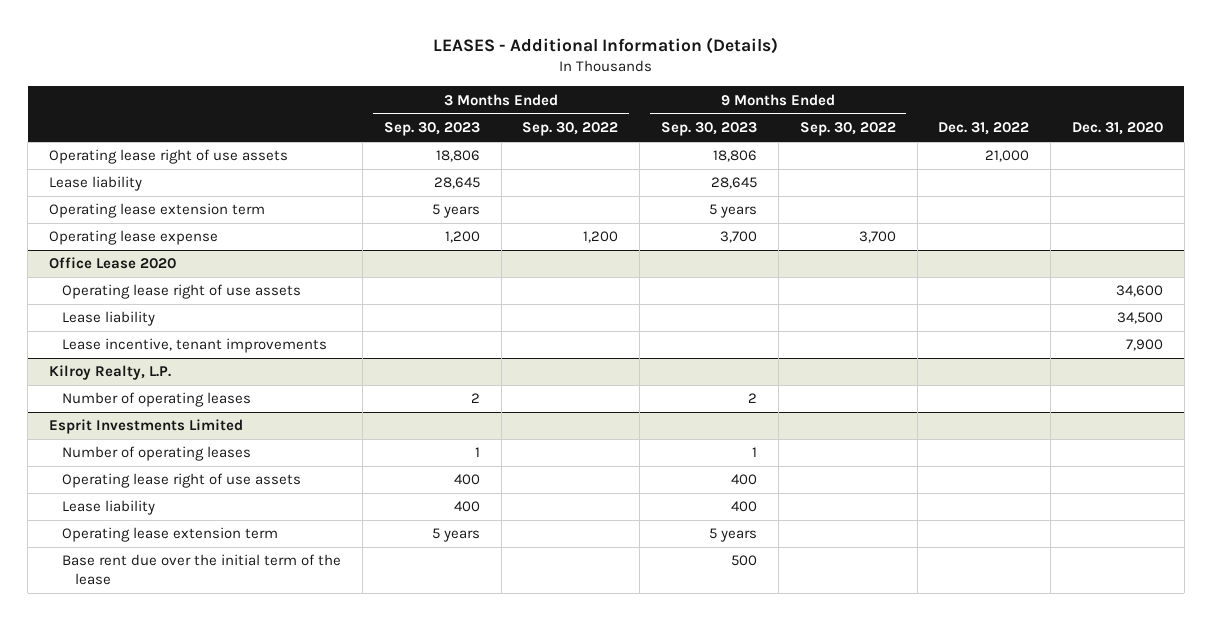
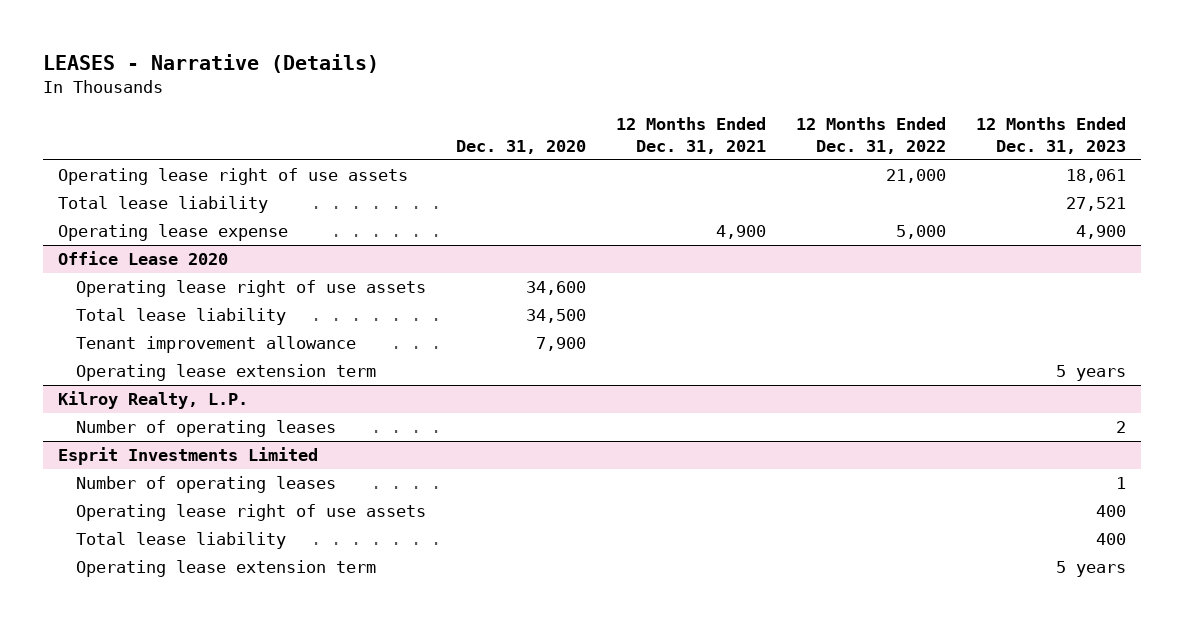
- LEASES - Additional Information (Details)
+ LEASES - Narrative (Details)
- | 3 Months Ended Sep. 30, 2023 | 3 Months Ended Sep. 30, 2022 | 9 Months Ended Sep. 30, 2023 | 9 Months Ended Sep. 30, 2022 | Dec. 31, 2022 | Dec. 31, 2020
+ | Dec. 31, 2020 | 12 Months Ended Dec. 31, 2021 | 12 Months Ended Dec. 31, 2022 | 12 Months Ended Dec. 31, 2023
- Lease liability | 28,645 | | 28,645 | | |
- Operating lease extension term | 5 years | | 5 years | | |
+ Total lease liability | | | | 27,521
@ Office Lease 2020
- Lease liability | | | | | | 34,500
- Lease incentive, tenant improvements | | | | | | 7,900
+ Total lease liability | 34,500 | | |
+ Tenant improvement allowance | 7,900 | | |
+ Operating lease extension term | | | | 5 years
@ Esprit Investments Limited
- Lease liability | 400 | | 400 | | |
+ Total lease liability | | | | 400
- Base rent due over the initial term of the lease | | | 500 | | |

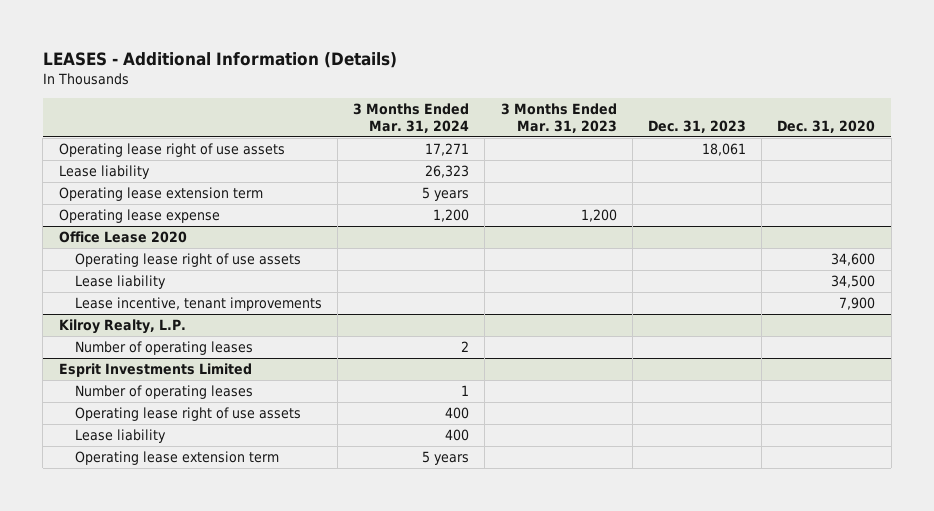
- LEASES - Narrative (Details)
+ LEASES - Additional Information (Details)
- | Dec. 31, 2020 | 12 Months Ended Dec. 31, 2021 | 12 Months Ended Dec. 31, 2022 | 12 Months Ended Dec. 31, 2023
+ | 3 Months Ended Mar. 31, 2024 | 3 Months Ended Mar. 31, 2023 | Dec. 31, 2023 | Dec. 31, 2020
- Total lease liability | | | | 27,521
+ Lease liability | 26,323 | | |
+ Operating lease extension term | 5 years | | |
@ Office Lease 2020
- Total lease liability | 34,500 | | |
- Tenant improvement allowance | 7,900 | | |
- Operating lease extension term | | | | 5 years
+ Lease liability | | | | 34,500
+ Lease incentive, tenant improvements | | | | 7,900
@ Esprit Investments Limited
- Total lease liability | | | | 400
+ Lease liability | 400 | | |

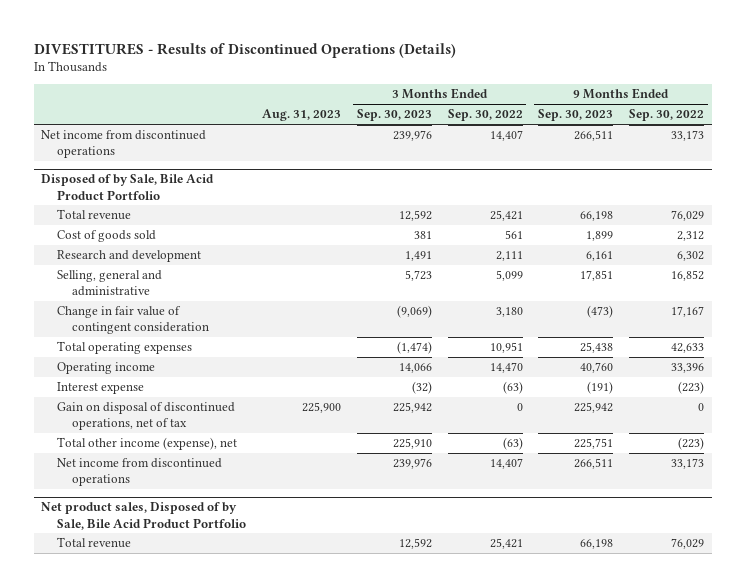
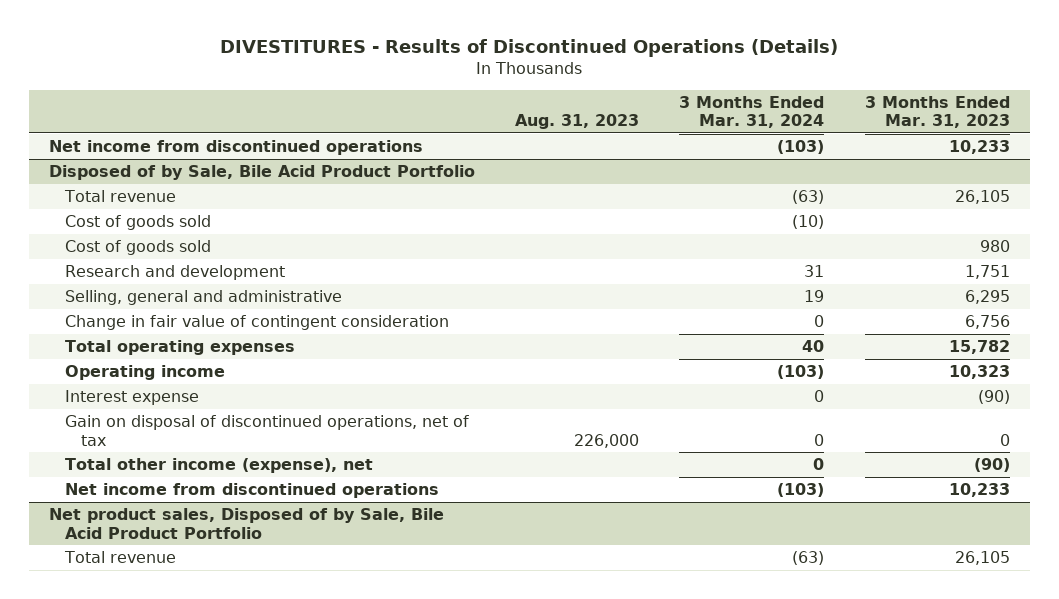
- | Aug. 31, 2023 | 3 Months Ended Sep. 30, 2023 | 3 Months Ended Sep. 30, 2022 | 9 Months Ended Sep. 30, 2023 | 9 Months Ended Sep. 30, 2022
+ | Aug. 31, 2023 | 3 Months Ended Mar. 31, 2024 | 3 Months Ended Mar. 31, 2023
@ Disposed of by Sale, Bile Acid Product Portfolio
+ Cost of goods sold | | | 980
- Gain on disposal of discontinued operations, net of tax | 225,900 | 225,942 | 0 | 225,942 | 0
+ Gain on disposal of discontinued operations, net of tax | 226,000 | 0 | 0

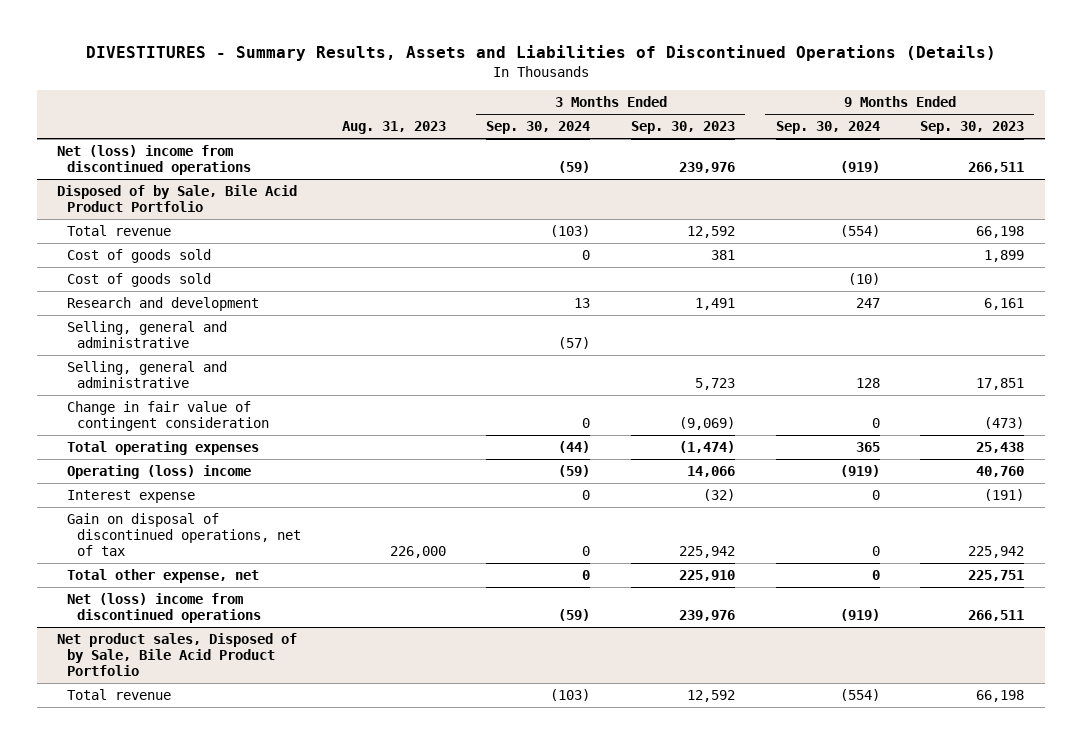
- DIVESTITURES - Results of Discontinued Operations (Details)
+ DIVESTITURES - Summary Results, Assets and Liabilities of Discontinued Operations (Details)
- | Aug. 31, 2023 | 3 Months Ended Mar. 31, 2024 | 3 Months Ended Mar. 31, 2023
+ | Aug. 31, 2023 | 3 Months Ended Sep. 30, 2024 | 3 Months Ended Sep. 30, 2023 | 9 Months Ended Sep. 30, 2024 | 9 Months Ended Sep. 30, 2023
- Net income from discontinued operations | | (103) | 10,233
+ Net (loss) income from discontinued operations | | (59) | 239,976 | (919) | 266,511
@ Disposed of by Sale, Bile Acid Product Portfolio
+ Selling, general and administrative | | | 5,723 | 128 | 17,851
- Operating income | | (103) | 10,323
+ Operating (loss) income | | (59) | 14,066 | (919) | 40,760
- Total other income (expense), net | | 0 | (90)
- Net income from discontinued operations | | (103) | 10,233
+ Total other expense, net | | 0 | 225,910 | 0 | 225,751
+ Net (loss) income from discontinued operations | | (59) | 239,976 | (919) | 266,511

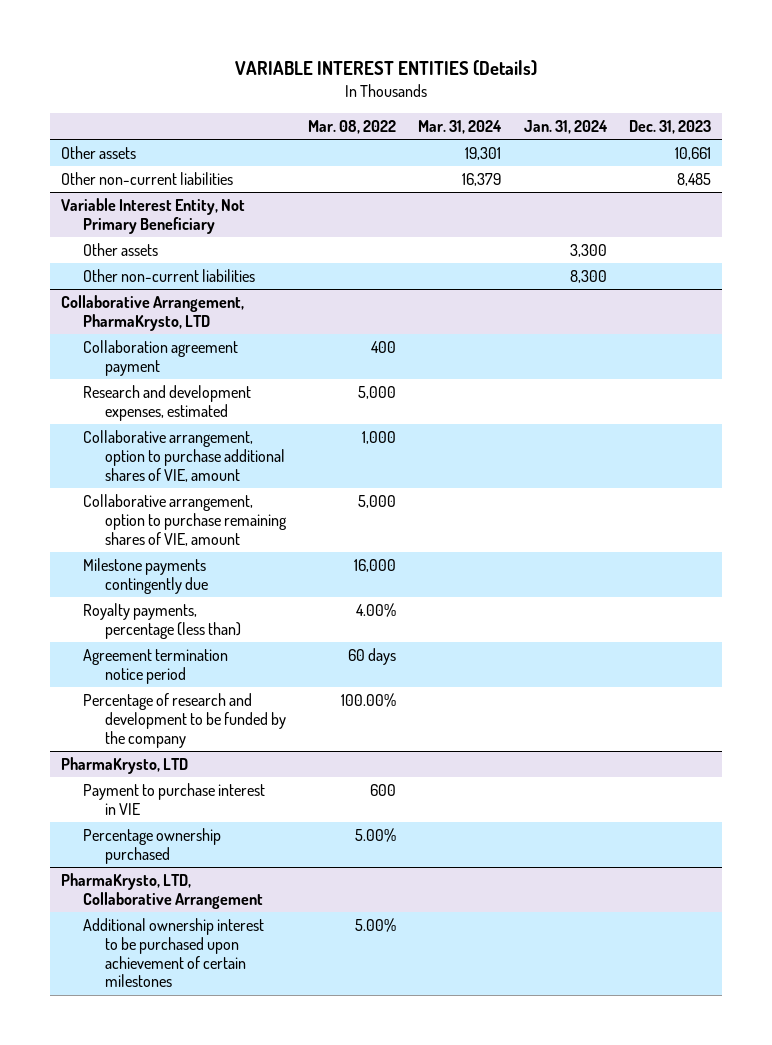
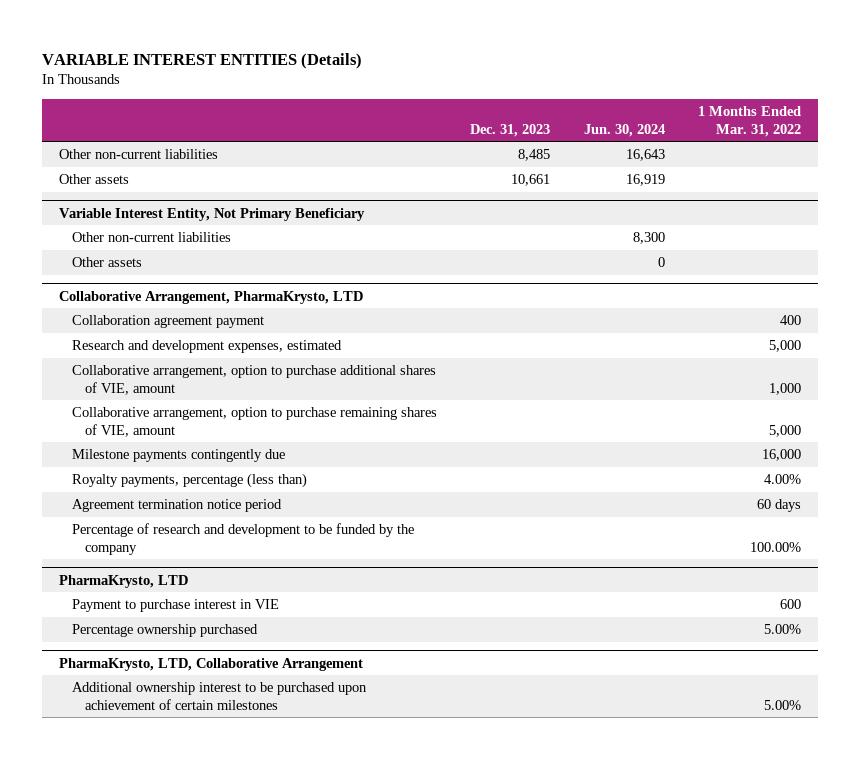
- | Mar. 08, 2022 | Mar. 31, 2024 | Jan. 31, 2024 | Dec. 31, 2023
+ | Dec. 31, 2023 | Jun. 30, 2024 | 1 Months Ended Mar. 31, 2022
moved down: Other assets | 10,661 | 16,919 |
@ Variable Interest Entity, Not Primary Beneficiary
moved down: Other assets | | 0 |

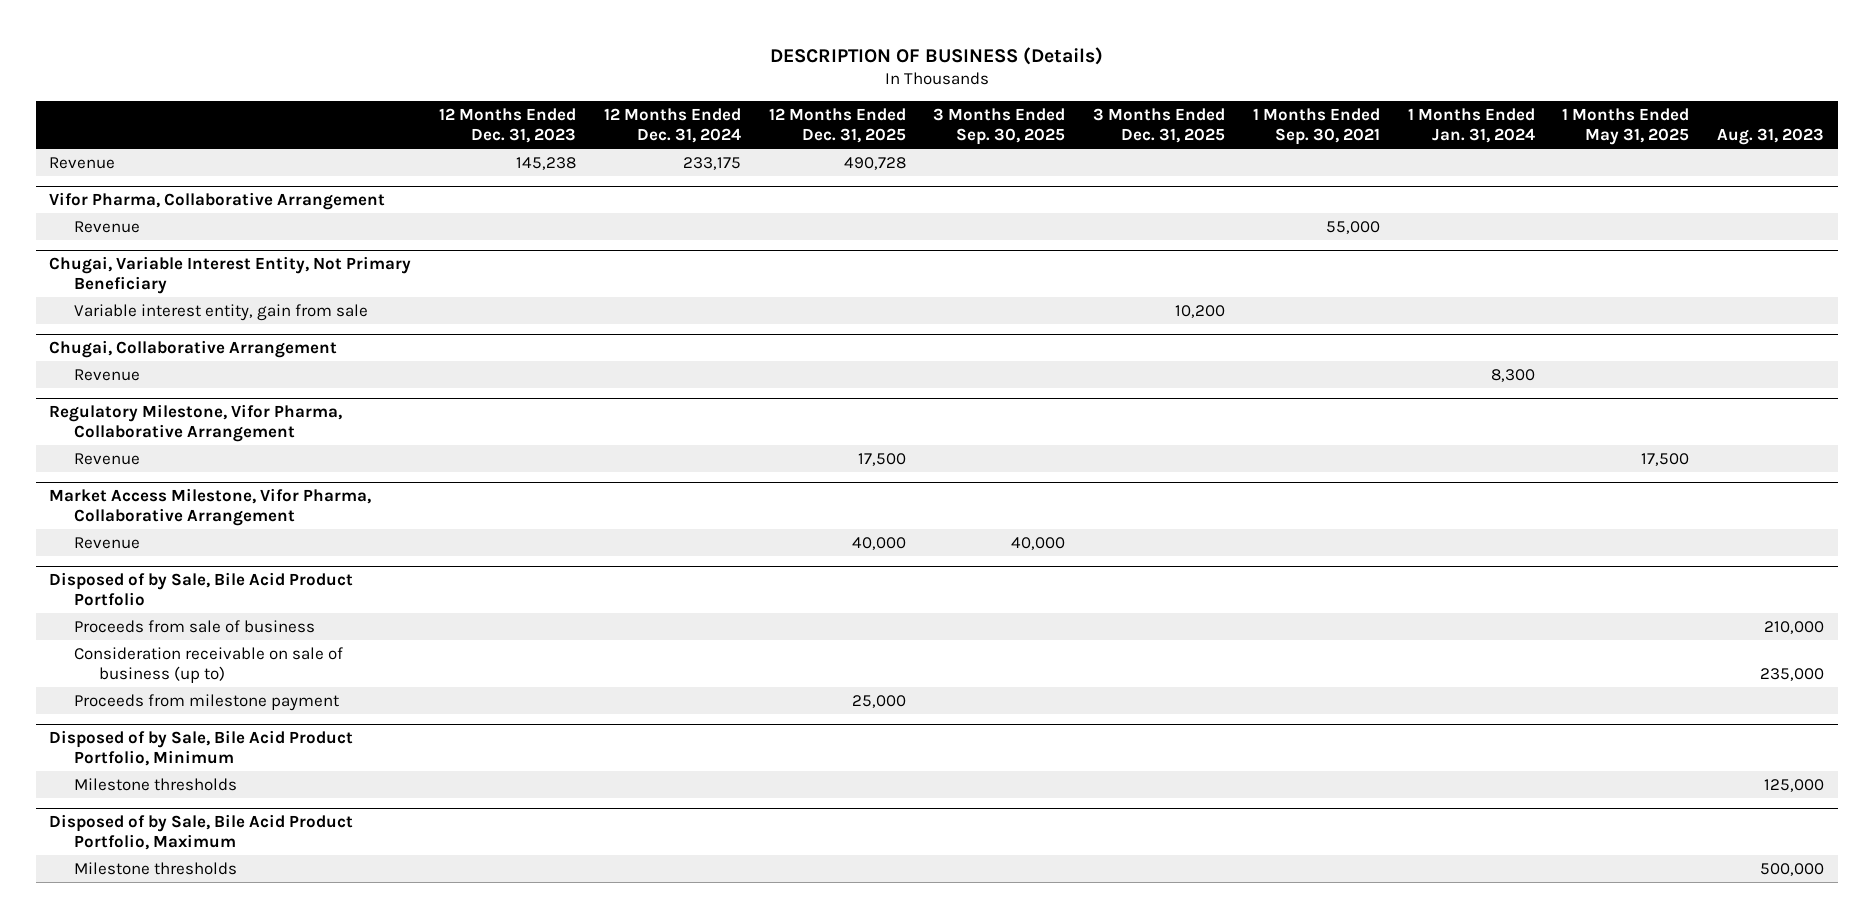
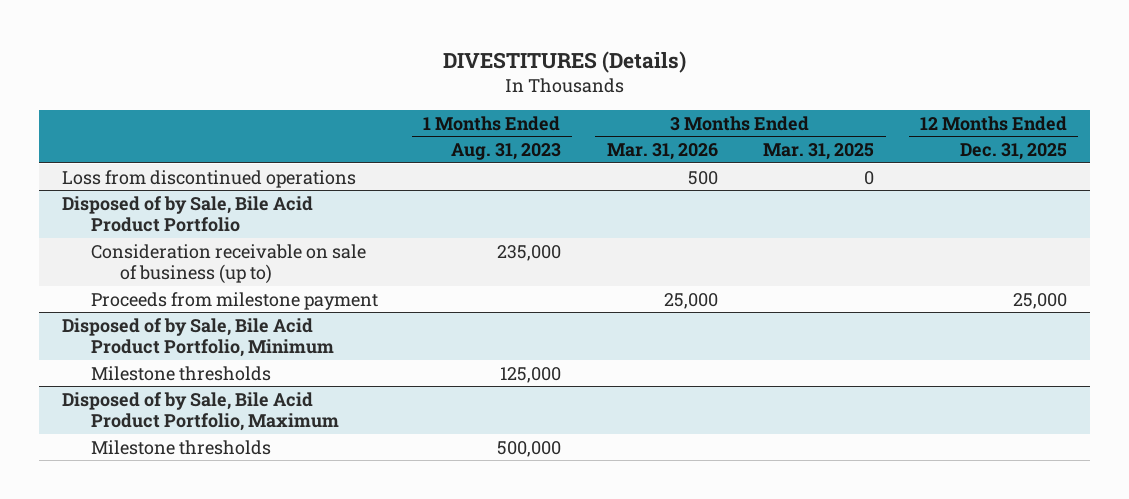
- DESCRIPTION OF BUSINESS (Details)
+ DIVESTITURES (Details)
- | 12 Months Ended Dec. 31, 2023 | 12 Months Ended Dec. 31, 2024 | 12 Months Ended Dec. 31, 2025 | 3 Months Ended Sep. 30, 2025 | 3 Months Ended Dec. 31, 2025 | 1 Months Ended Sep. 30, 2021 | 1 Months Ended Jan. 31, 2024 | 1 Months Ended May 31, 2025 | Aug. 31, 2023
+ | 1 Months Ended Aug. 31, 2023 | 3 Months Ended Mar. 31, 2026 | 3 Months Ended Mar. 31, 2025 | 12 Months Ended Dec. 31, 2025
- Revenue | 145,238 | 233,175 | 490,728 | | | | | |
- Vifor Pharma, Collaborative Arrangement
- Revenue | | | | | | 55,000 | | |
- Chugai, Variable Interest Entity, Not Primary Beneficiary
- Variable interest entity, gain from sale | | | | | 10,200 | | | |
- Chugai, Collaborative Arrangement
- Revenue | | | | | | | 8,300 | |
- Regulatory Milestone, Vifor Pharma, Collaborative Arrangement
- Revenue | | | 17,500 | | | | | 17,500 |
- Market Access Milestone, Vifor Pharma, Collaborative Arrangement
- Revenue | | | 40,000 | 40,000 | | | | |
+ Loss from discontinued operations | | 500 | 0 |
@ Disposed of by Sale, Bile Acid Product Portfolio
- Proceeds from sale of business | | | | | | | | | 210,000

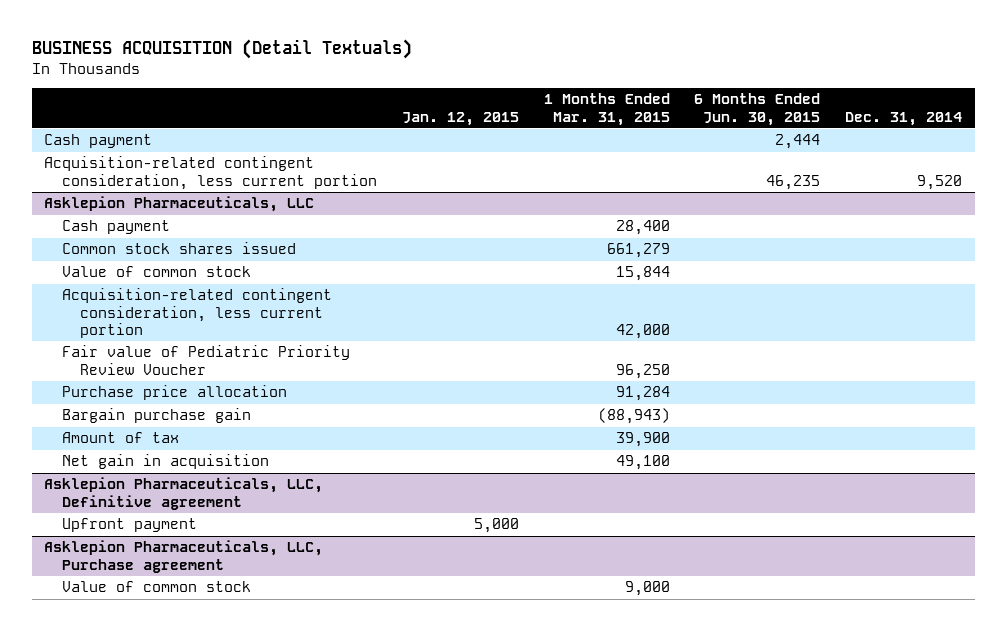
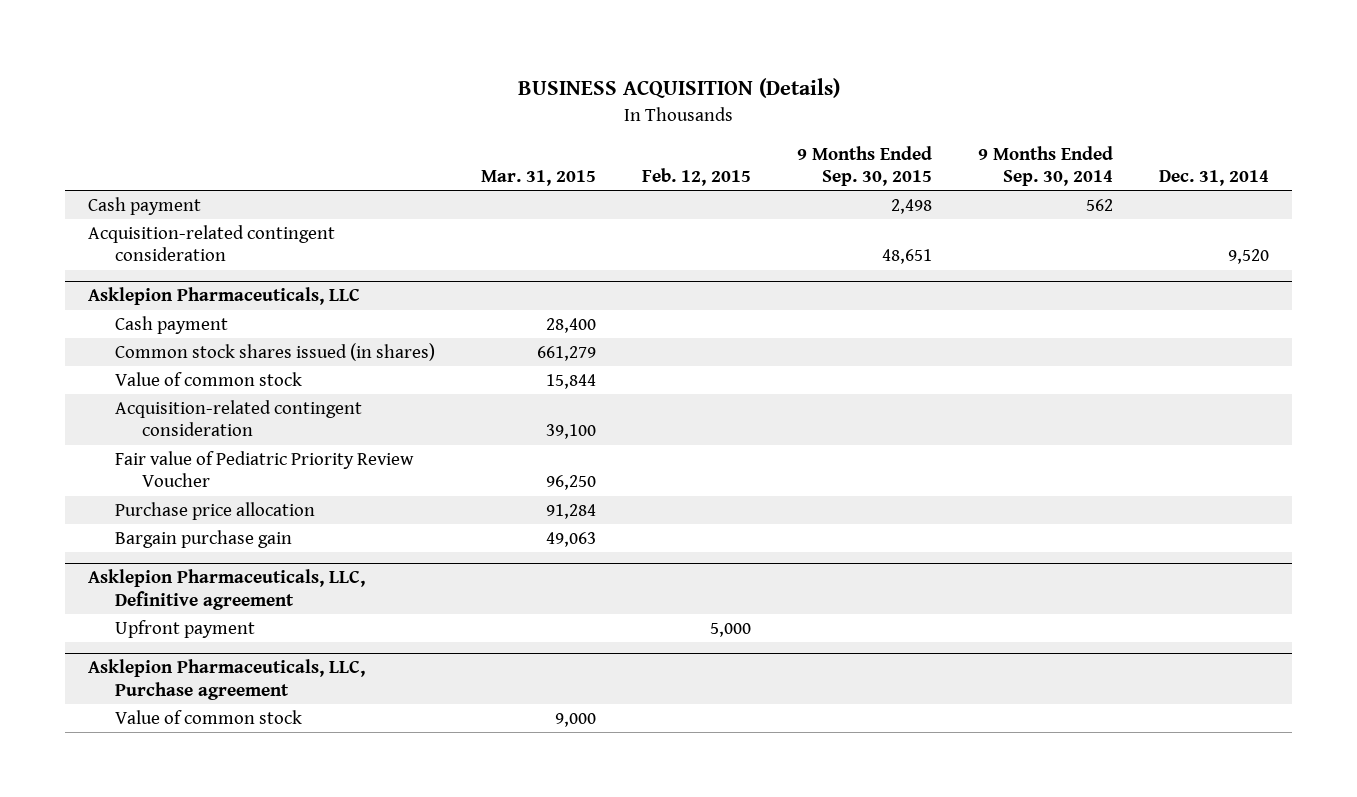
- BUSINESS ACQUISITION (Detail Textuals)
+ BUSINESS ACQUISITION (Details)
- | Jan. 12, 2015 | 1 Months Ended Mar. 31, 2015 | 6 Months Ended Jun. 30, 2015 | Dec. 31, 2014
+ | Mar. 31, 2015 | Feb. 12, 2015 | 9 Months Ended Sep. 30, 2015 | 9 Months Ended Sep. 30, 2014 | Dec. 31, 2014
- Acquisition-related contingent consideration, less current portion | | | 46,235 | 9,520
+ Acquisition-related contingent consideration | | | 48,651 | | 9,520
@ Asklepion Pharmaceuticals, LLC
- Common stock shares issued | | 661,279 | |
+ Common stock shares issued (in shares) | 661,279 | | | |
- Acquisition-related contingent consideration, less current portion | | 42,000 | |
+ Acquisition-related contingent consideration | 39,100 | | | |
- Amount of tax | | 39,900 | |
- Net gain in acquisition | | 49,100 | |

